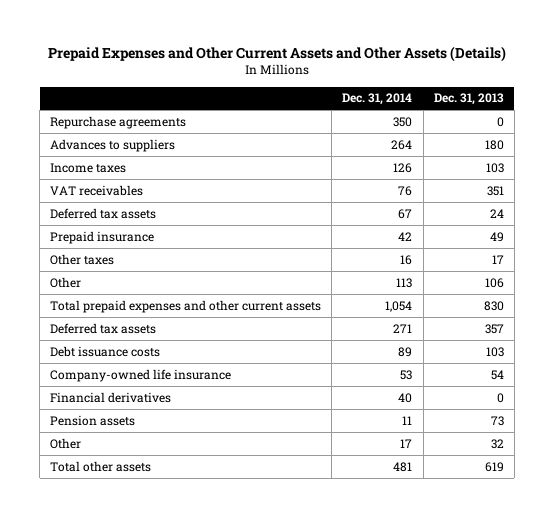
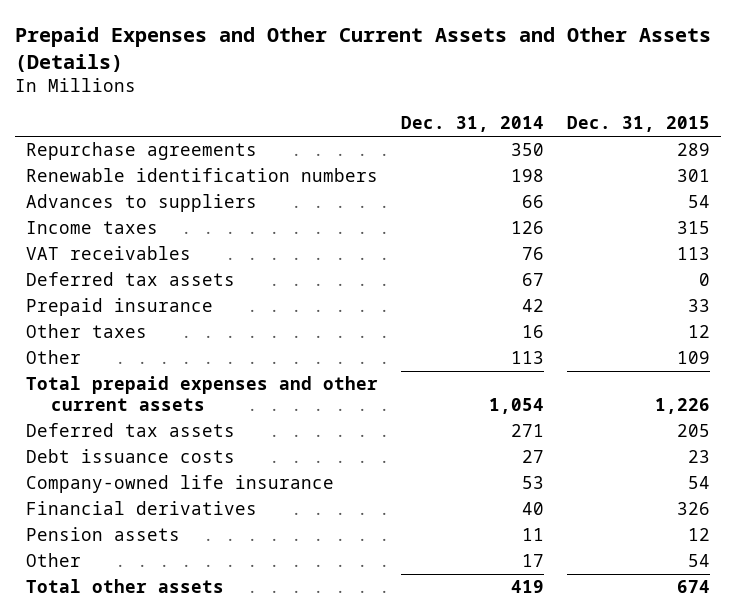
- | Dec. 31, 2014 | Dec. 31, 2013
+ | Dec. 31, 2014 | Dec. 31, 2015
- Advances to suppliers | 264 | 180
+ Renewable identification numbers | 198 | 301
+ Advances to suppliers | 66 | 54
- Debt issuance costs | 89 | 103
+ Debt issuance costs | 27 | 23
- Total other assets | 481 | 619
+ Total other assets | 419 | 674

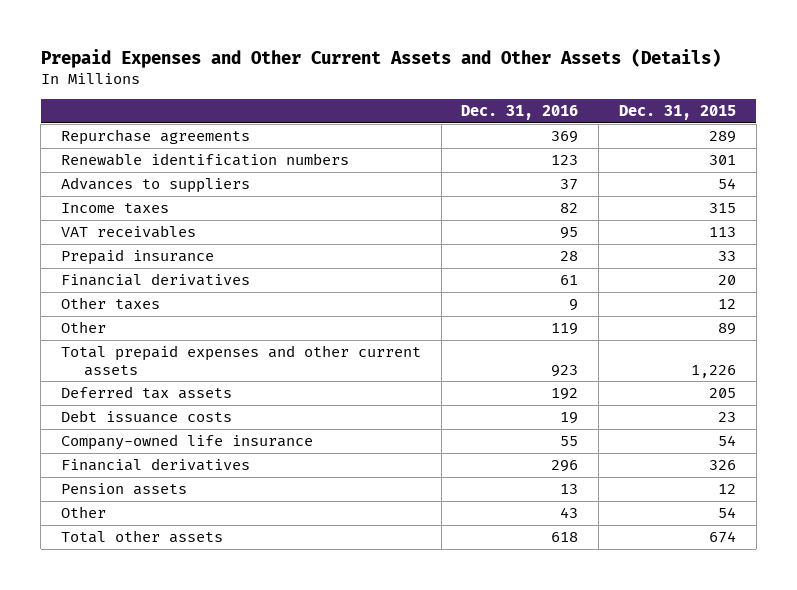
- | Dec. 31, 2014 | Dec. 31, 2015
+ | Dec. 31, 2016 | Dec. 31, 2015
- Deferred tax assets | 67 | 0
+ Financial derivatives | 61 | 20
- Other | 113 | 109
+ Other | 119 | 89

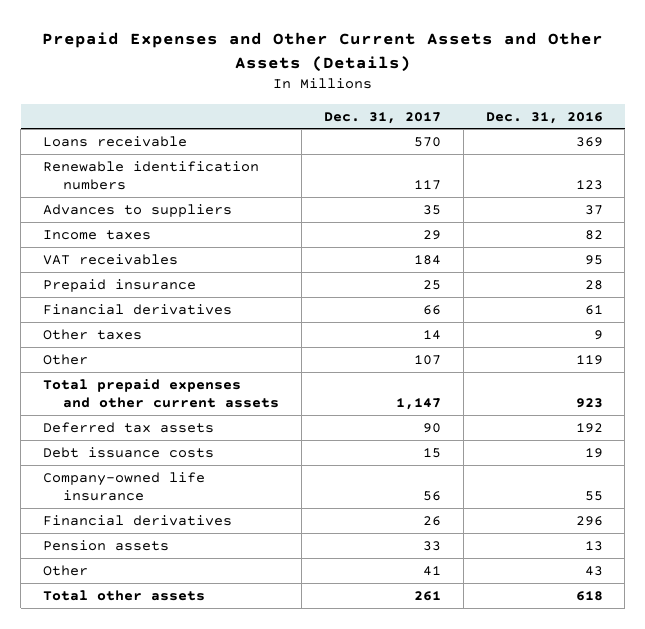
- | Dec. 31, 2016 | Dec. 31, 2015
+ | Dec. 31, 2017 | Dec. 31, 2016
- Repurchase agreements | 369 | 289
+ Loans receivable | 570 | 369

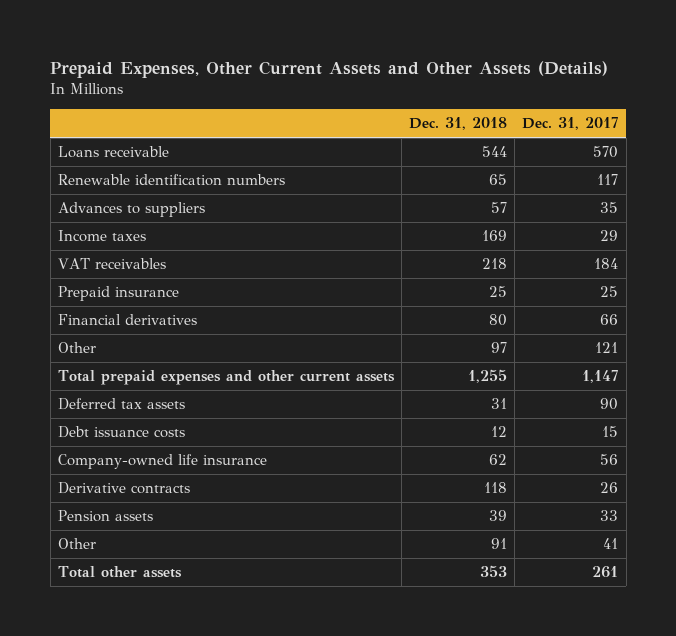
- Prepaid Expenses and Other Current Assets and Other Assets (Details)
+ Prepaid Expenses, Other Current Assets and Other Assets (Details)
- | Dec. 31, 2017 | Dec. 31, 2016
+ | Dec. 31, 2018 | Dec. 31, 2017
- Other taxes | 14 | 9
- Other | 107 | 119
+ Other | 97 | 121
- Financial derivatives | 26 | 296
+ Derivative contracts | 118 | 26

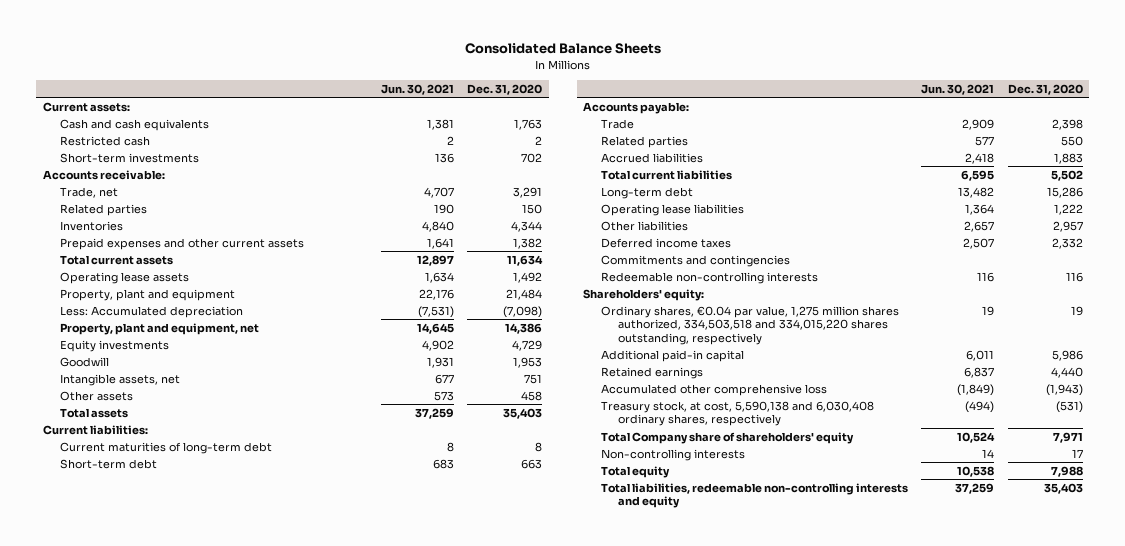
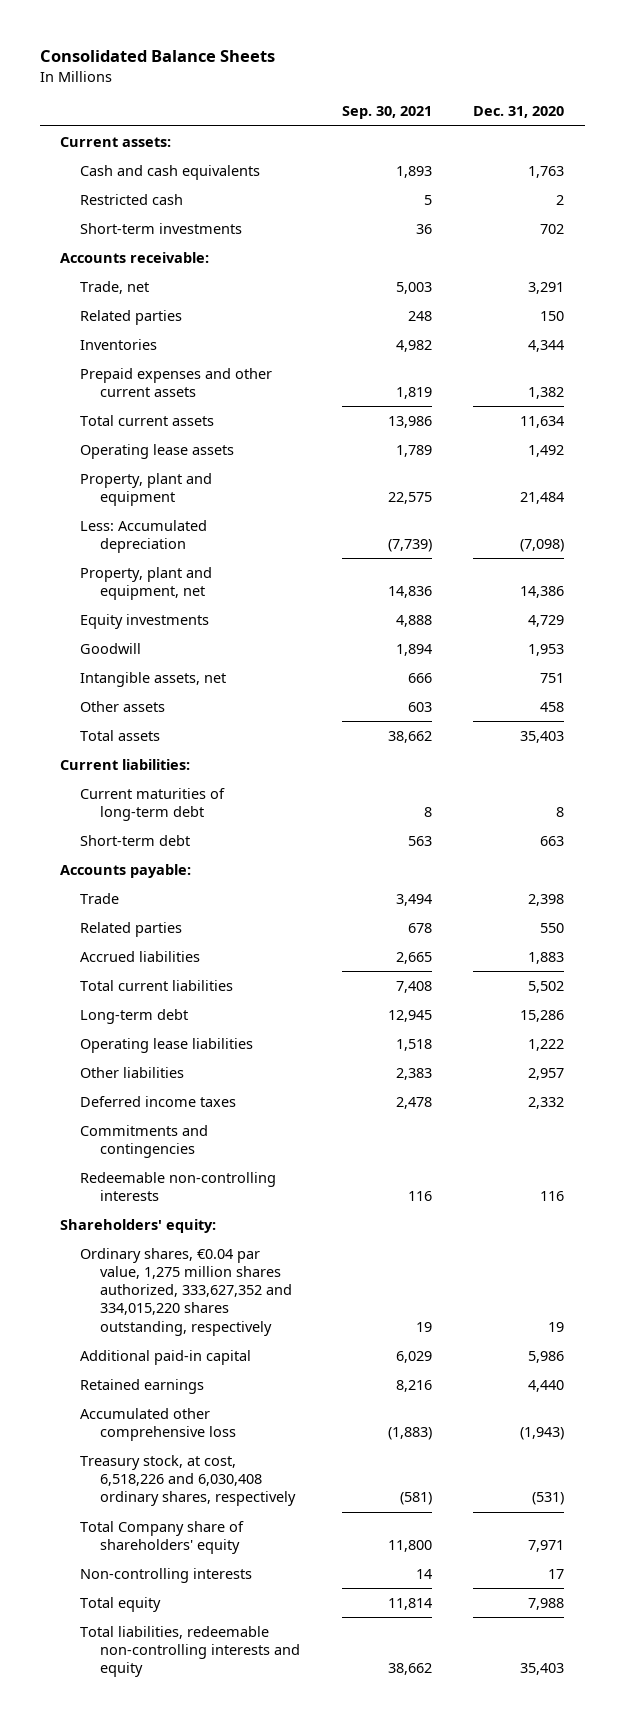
- | Jun. 30, 2021 | Dec. 31, 2020
+ | Sep. 30, 2021 | Dec. 31, 2020
- Ordinary shares, €0.04 par value, 1,275 million shares authorized, 334,503,518 and 334,015,220 shares outstanding, respectively | 19 | 19
+ Ordinary shares, €0.04 par value, 1,275 million shares authorized, 333,627,352 and 334,015,220 shares outstanding, respectively | 19 | 19
- Treasury stock, at cost, 5,590,138 and 6,030,408 ordinary shares, respectively | (494) | (531)
+ Treasury stock, at cost, 6,518,226 and 6,030,408 ordinary shares, respectively | (581) | (531)

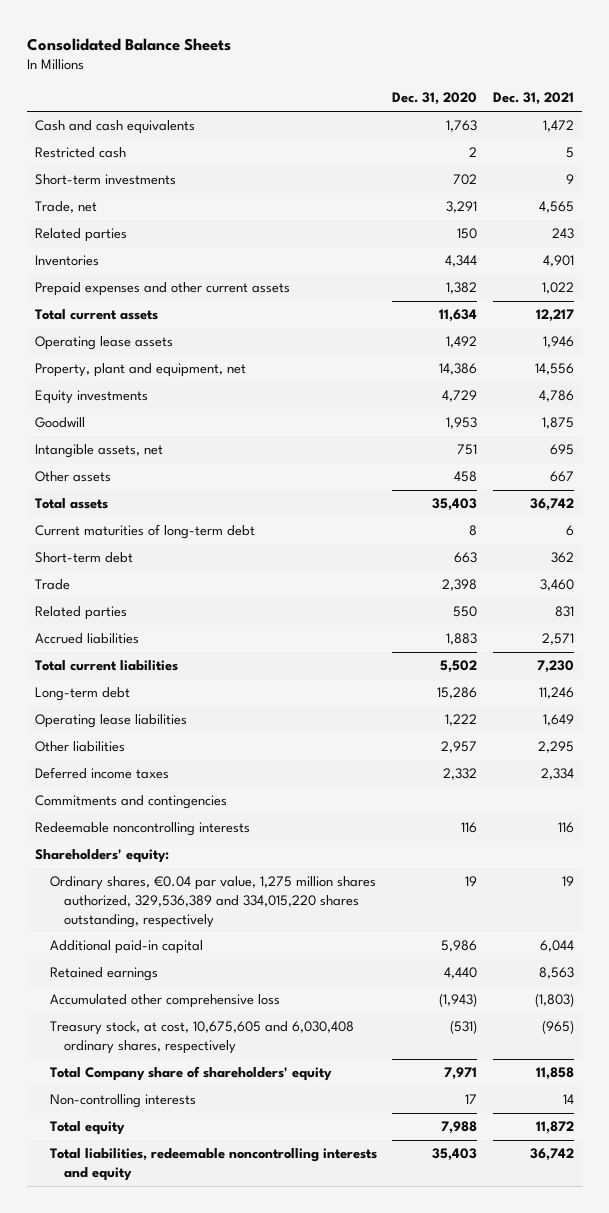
- | Sep. 30, 2021 | Dec. 31, 2020
+ | Dec. 31, 2020 | Dec. 31, 2021
- Current assets:
- Accounts receivable:
- Property, plant and equipment | 22,575 | 21,484
- Less: Accumulated depreciation | (7,739) | (7,098)
- Current liabilities:
- Accounts payable:
- Redeemable non-controlling interests | 116 | 116
+ Redeemable noncontrolling interests | 116 | 116
- Ordinary shares, €0.04 par value, 1,275 million shares authorized, 333,627,352 and 334,015,220 shares outstanding, respectively | 19 | 19
+ Ordinary shares, €0.04 par value, 1,275 million shares authorized, 329,536,389 and 334,015,220 shares outstanding, respectively | 19 | 19
- Treasury stock, at cost, 6,518,226 and 6,030,408 ordinary shares, respectively | (581) | (531)
+ Treasury stock, at cost, 10,675,605 and 6,030,408 ordinary shares, respectively | (531) | (965)
- Total liabilities, redeemable non-controlling interests and equity | 38,662 | 35,403
+ Total liabilities, redeemable noncontrolling interests and equity | 35,403 | 36,742

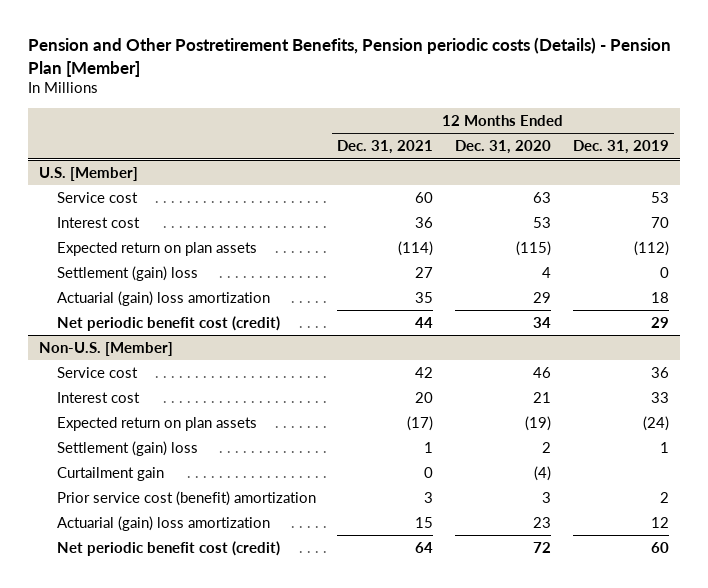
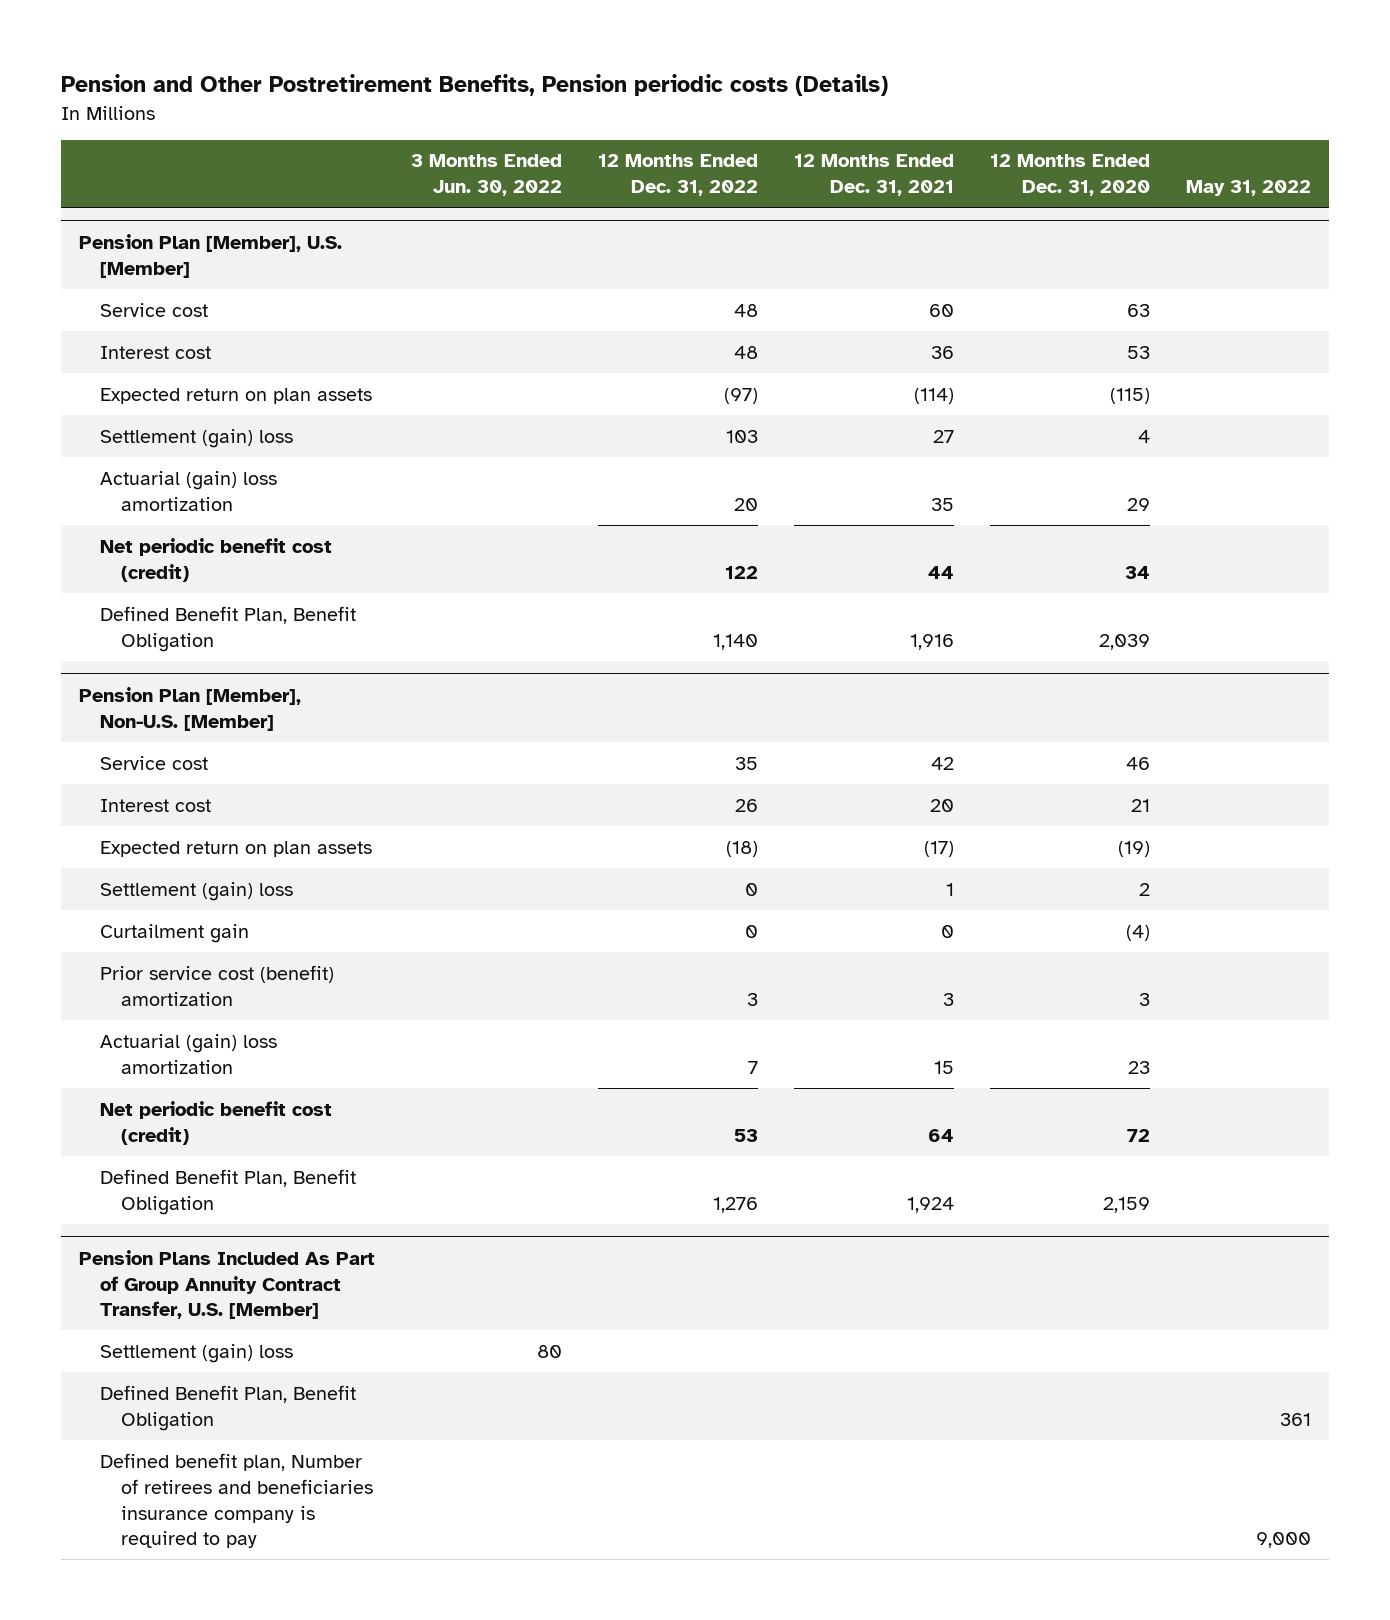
- Pension and Other Postretirement Benefits, Pension periodic costs (Details) - Pension Plan [Member]
+ Pension and Other Postretirement Benefits, Pension periodic costs (Details)
- | 12 Months Ended Dec. 31, 2021 | 12 Months Ended Dec. 31, 2020 | 12 Months Ended Dec. 31, 2019
+ | 3 Months Ended Jun. 30, 2022 | 12 Months Ended Dec. 31, 2022 | 12 Months Ended Dec. 31, 2021 | 12 Months Ended Dec. 31, 2020 | May 31, 2022
- U.S. [Member]
+ Pension Plan [Member], U.S. [Member]
- Non-U.S. [Member]
+ Defined Benefit Plan, Benefit Obligation | | 1,140 | 1,916 | 2,039 |
+ Pension Plan [Member], Non-U.S. [Member]
+ Defined Benefit Plan, Benefit Obligation | | 1,276 | 1,924 | 2,159 |
+ Pension Plans Included As Part of Group Annuity Contract Transfer, U.S. [Member]
+ Settlement (gain) loss | 80 | | | |
+ Defined Benefit Plan, Benefit Obligation | | | | | 361
+ Defined benefit plan, Number of retirees and beneficiaries insurance company is required to pay | | | | | 9,000

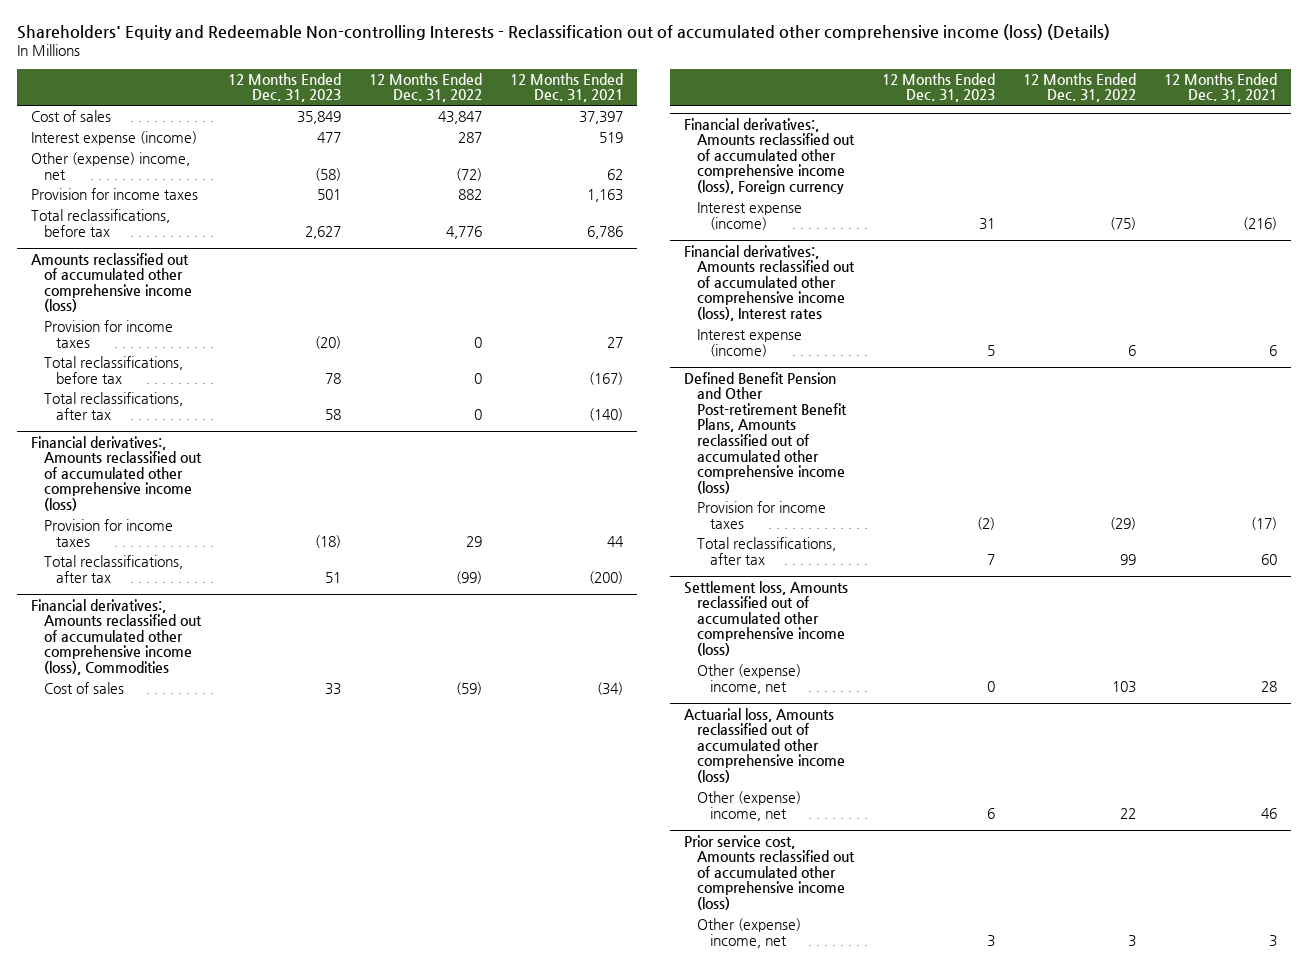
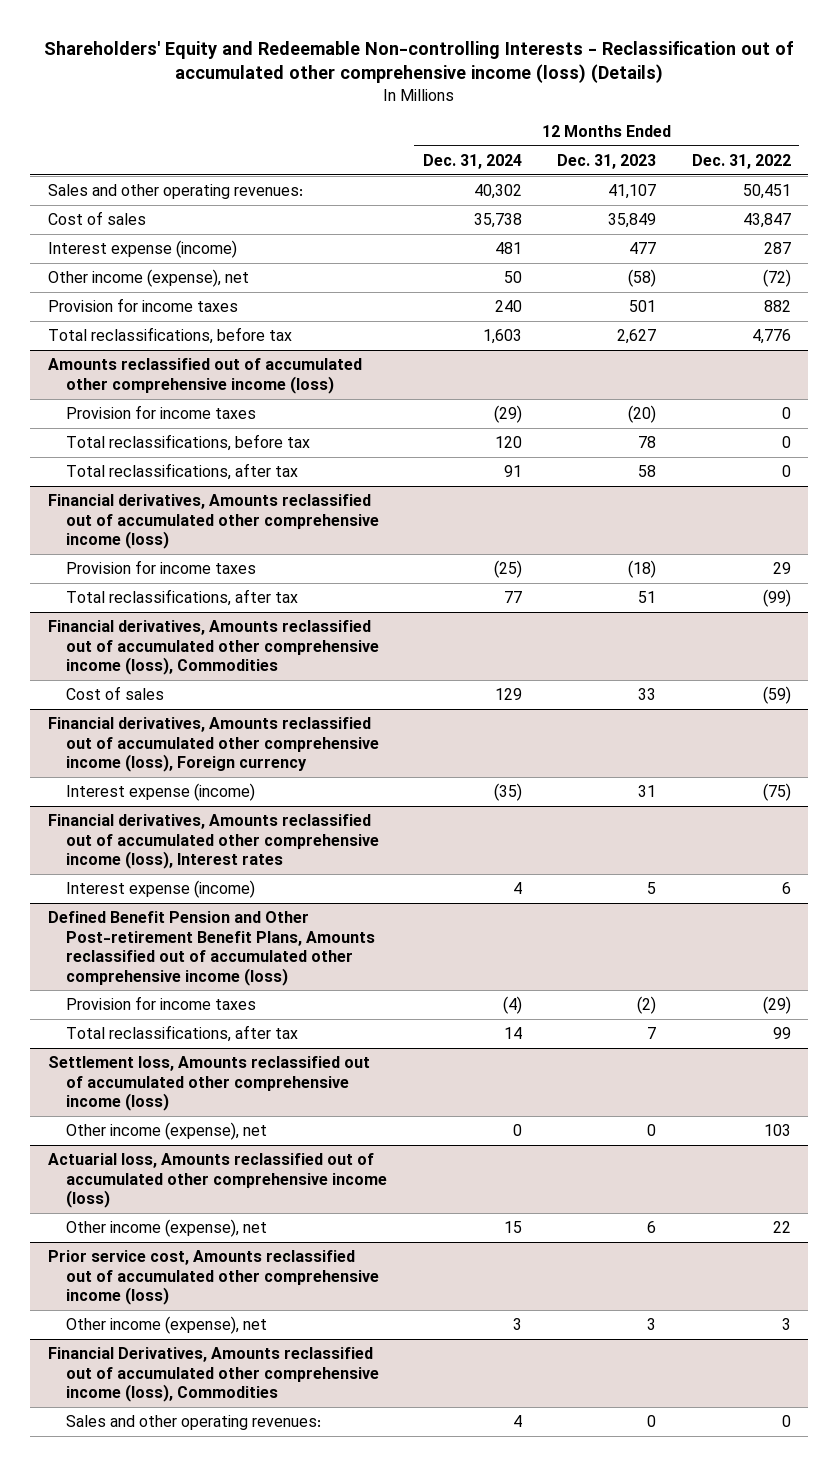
- | 12 Months Ended Dec. 31, 2023 | 12 Months Ended Dec. 31, 2022 | 12 Months Ended Dec. 31, 2021
+ | 12 Months Ended Dec. 31, 2024 | 12 Months Ended Dec. 31, 2023 | 12 Months Ended Dec. 31, 2022
+ Sales and other operating revenues: | 40,302 | 41,107 | 50,451
- Other (expense) income, net | (58) | (72) | 62
+ Other income (expense), net | 50 | (58) | (72)
- Financial derivatives:, Amounts reclassified out of accumulated other comprehensive income (loss)
+ Financial derivatives, Amounts reclassified out of accumulated other comprehensive income (loss)
- Financial derivatives:, Amounts reclassified out of accumulated other comprehensive income (loss), Commodities
+ Financial derivatives, Amounts reclassified out of accumulated other comprehensive income (loss), Commodities
- Financial derivatives:, Amounts reclassified out of accumulated other comprehensive income (loss), Foreign currency
+ Financial derivatives, Amounts reclassified out of accumulated other comprehensive income (loss), Foreign currency
- Financial derivatives:, Amounts reclassified out of accumulated other comprehensive income (loss), Interest rates
+ Financial derivatives, Amounts reclassified out of accumulated other comprehensive income (loss), Interest rates
@ Settlement loss, Amounts reclassified out of accumulated other comprehensive income (loss)
- Other (expense) income, net | 0 | 103 | 28
+ Other income (expense), net | 0 | 0 | 103
@ Actuarial loss, Amounts reclassified out of accumulated other comprehensive income (loss)
- Other (expense) income, net | 6 | 22 | 46
+ Other income (expense), net | 15 | 6 | 22
@ Prior service cost, Amounts reclassified out of accumulated other comprehensive income (loss)
- Other (expense) income, net | 3 | 3 | 3
+ Other income (expense), net | 3 | 3 | 3
+ Financial Derivatives, Amounts reclassified out of accumulated other comprehensive income (loss), Commodities
+ Sales and other operating revenues: | 4 | 0 | 0

